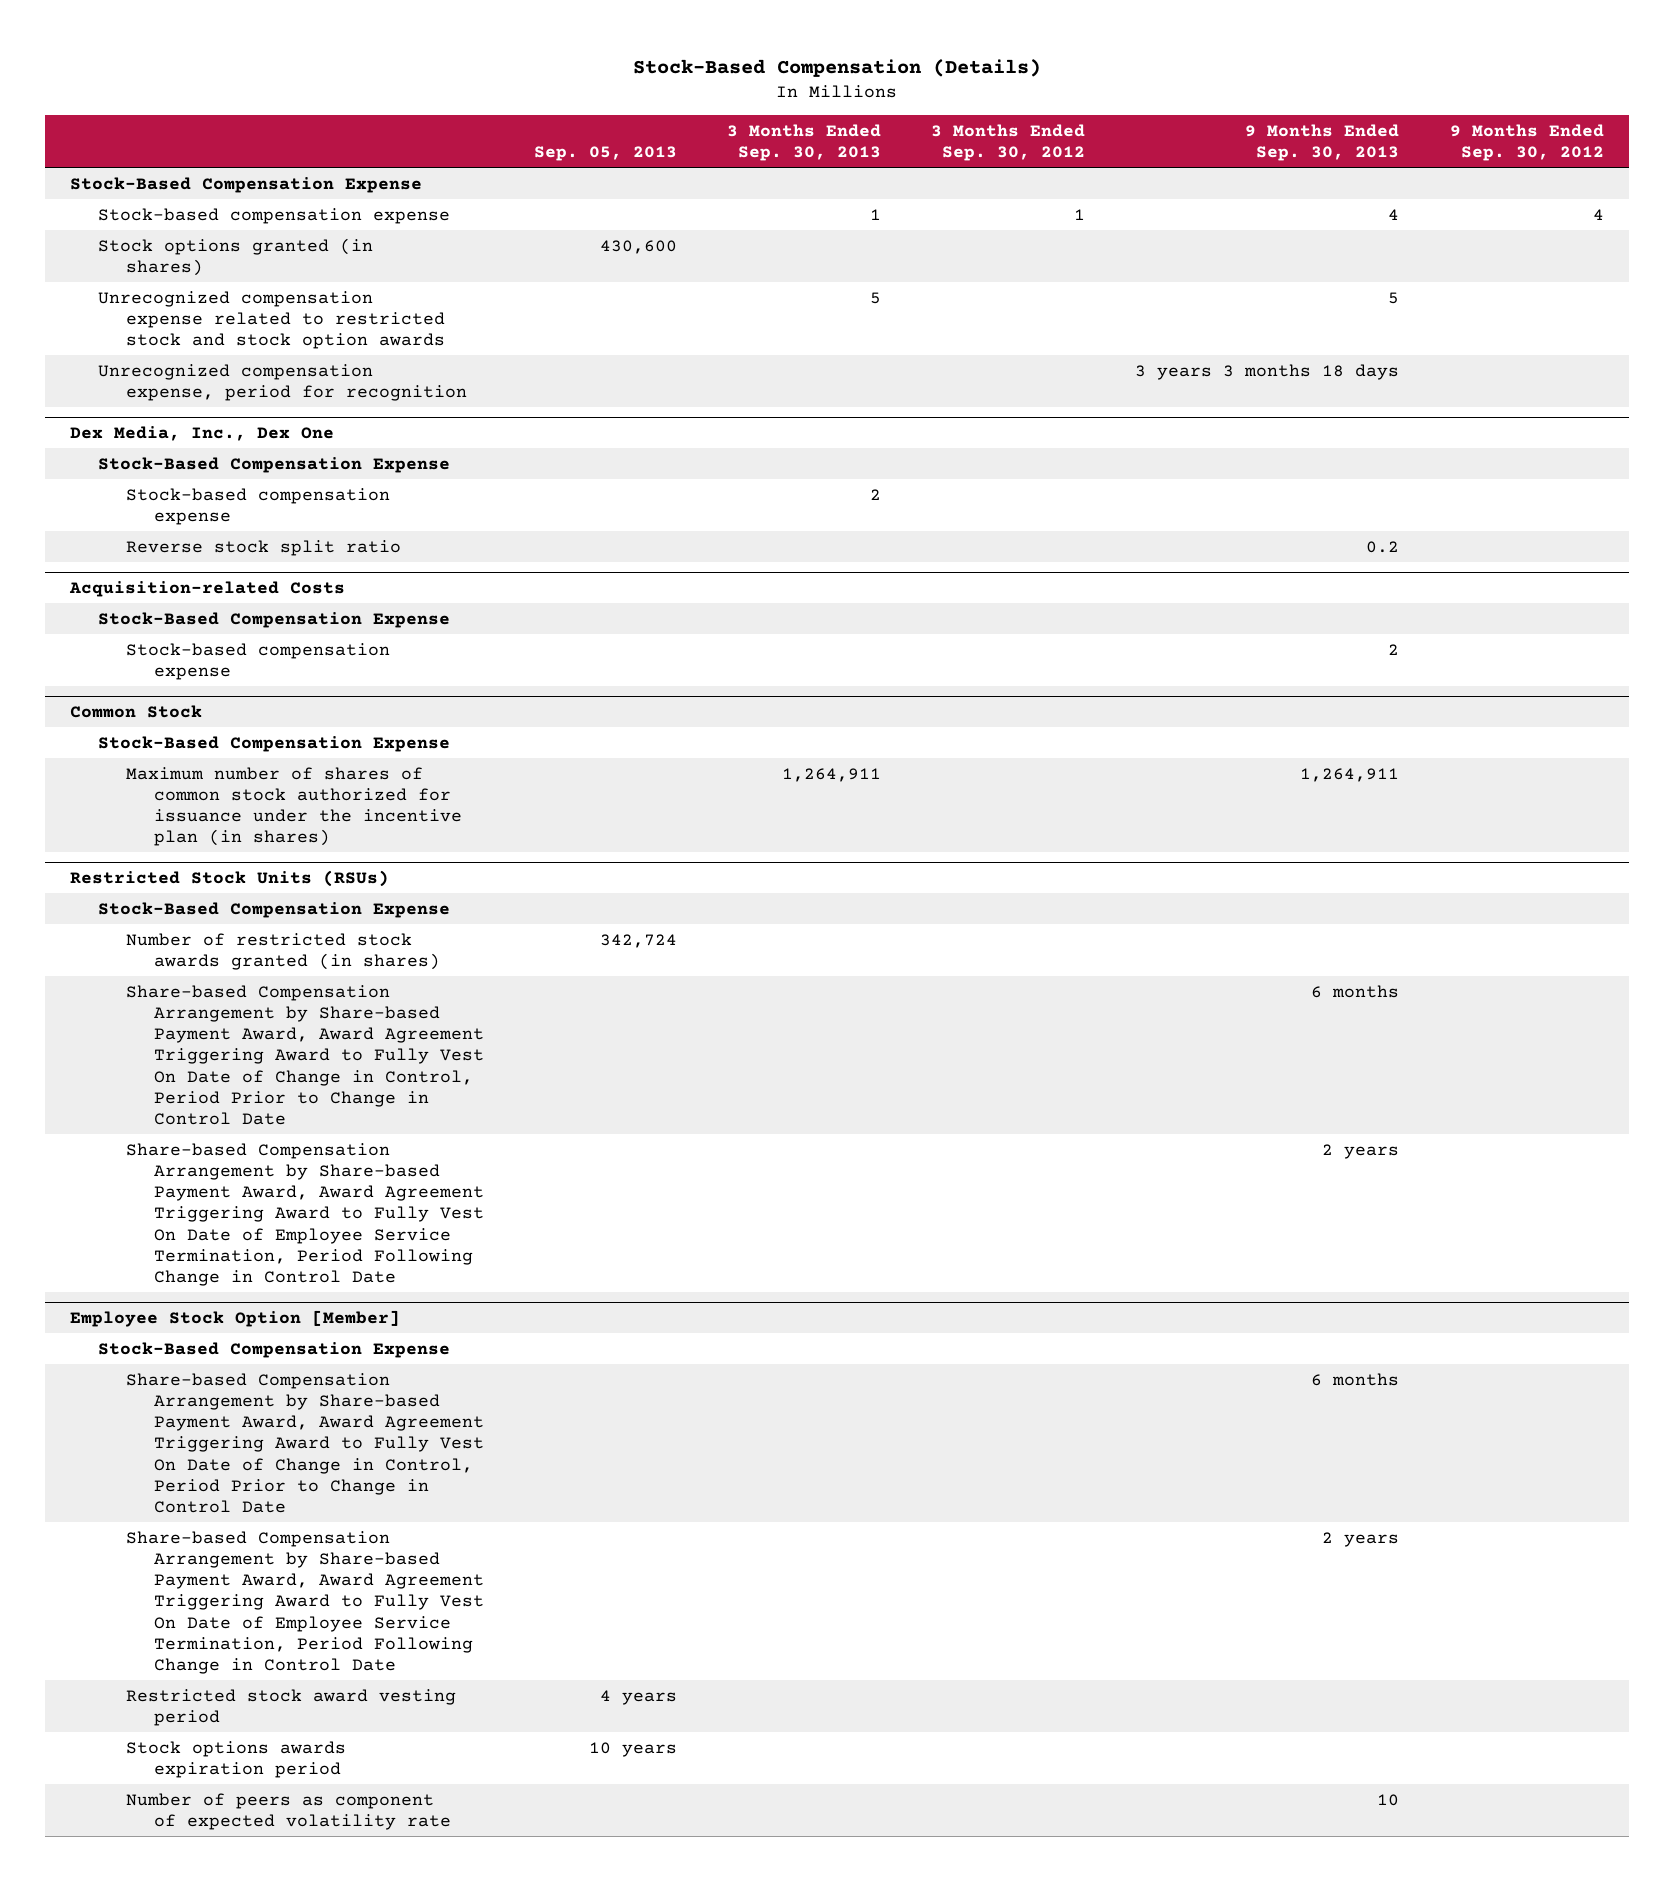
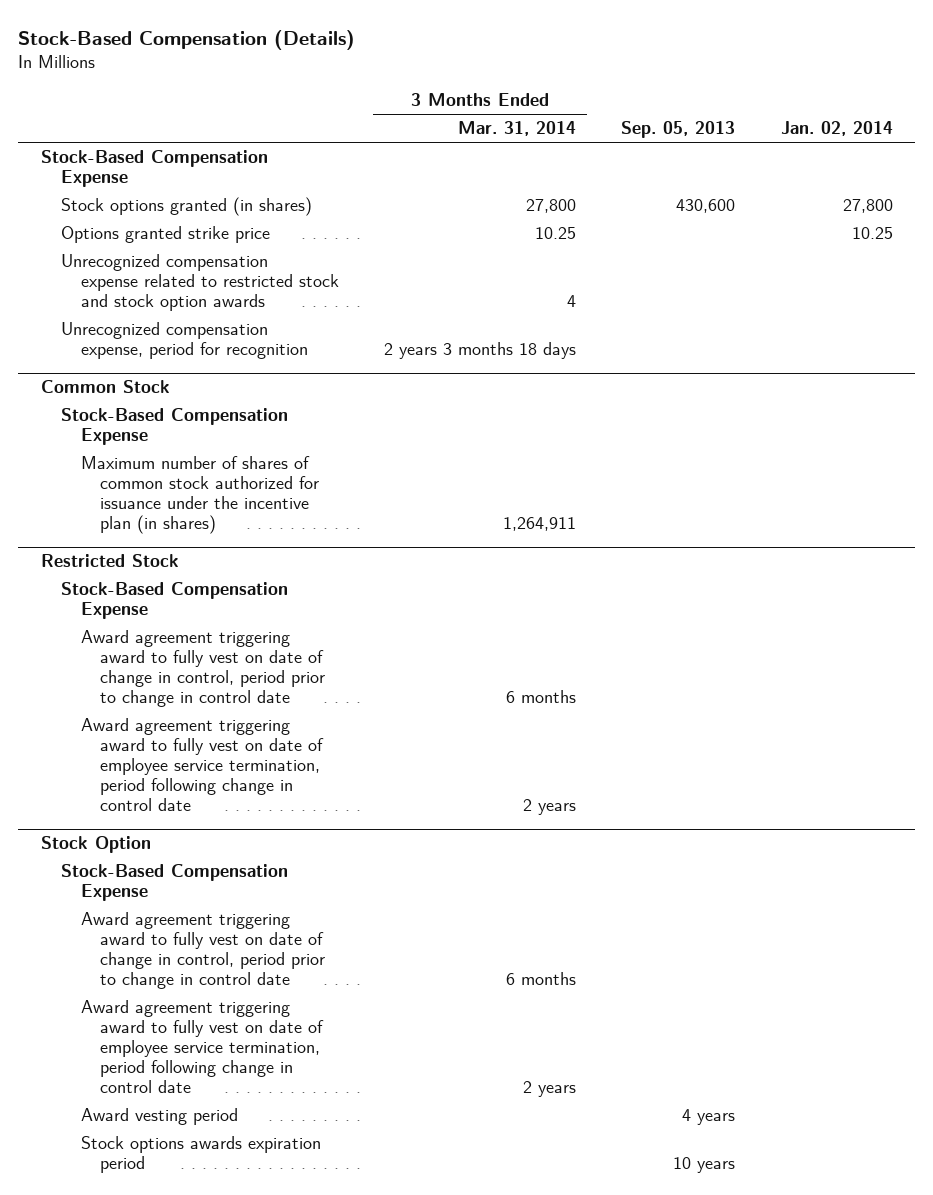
- | Sep. 05, 2013 | 3 Months Ended Sep. 30, 2013 | 3 Months Ended Sep. 30, 2012 | 9 Months Ended Sep. 30, 2013 | 9 Months Ended Sep. 30, 2012
+ | 3 Months Ended Mar. 31, 2014 | Sep. 05, 2013 | Jan. 02, 2014
- Stock-based compensation expense | | 1 | 1 | 4 | 4
+ Options granted strike price | 10.25 | | 10.25
- Dex Media, Inc., Dex One
- Stock-Based Compensation Expense
- Stock-based compensation expense | | 2 | | |
- Reverse stock split ratio | | | | 0.2 |
- Acquisition-related Costs
- Stock-Based Compensation Expense
- Stock-based compensation expense | | | | 2 |
- Restricted Stock Units (RSUs)
+ Restricted Stock
- Number of restricted stock awards granted (in shares) | 342,724 | | | |
- Share-based Compensation Arrangement by Share-based Payment Award, Award Agreement Triggering Award to Fully Vest On Date of Change in Control, Period Prior to Change in Control Date | | | | 6 months |
- Share-based Compensation Arrangement by Share-based Payment Award, Award Agreement Triggering Award to Fully Vest On Date of Employee Service Termination, Period Following Change in Control Date | | | | 2 years |
- Employee Stock Option [Member]
+ Award agreement triggering award to fully vest on date of change in control, period prior to change in control date | 6 months | |
+ Award agreement triggering award to fully vest on date of employee service termination, period following change in control date | 2 years | |
+ Stock Option
- Share-based Compensation Arrangement by Share-based Payment Award, Award Agreement Triggering Award to Fully Vest On Date of Change in Control, Period Prior to Change in Control Date | | | | 6 months |
- Share-based Compensation Arrangement by Share-based Payment Award, Award Agreement Triggering Award to Fully Vest On Date of Employee Service Termination, Period Following Change in Control Date | | | | 2 years |
- Restricted stock award vesting period | 4 years | | | |
+ Award agreement triggering award to fully vest on date of change in control, period prior to change in control date | 6 months | |
+ Award agreement triggering award to fully vest on date of employee service termination, period following change in control date | 2 years | |
+ Award vesting period | | 4 years |
- Number of peers as component of expected volatility rate | | | | 10 |

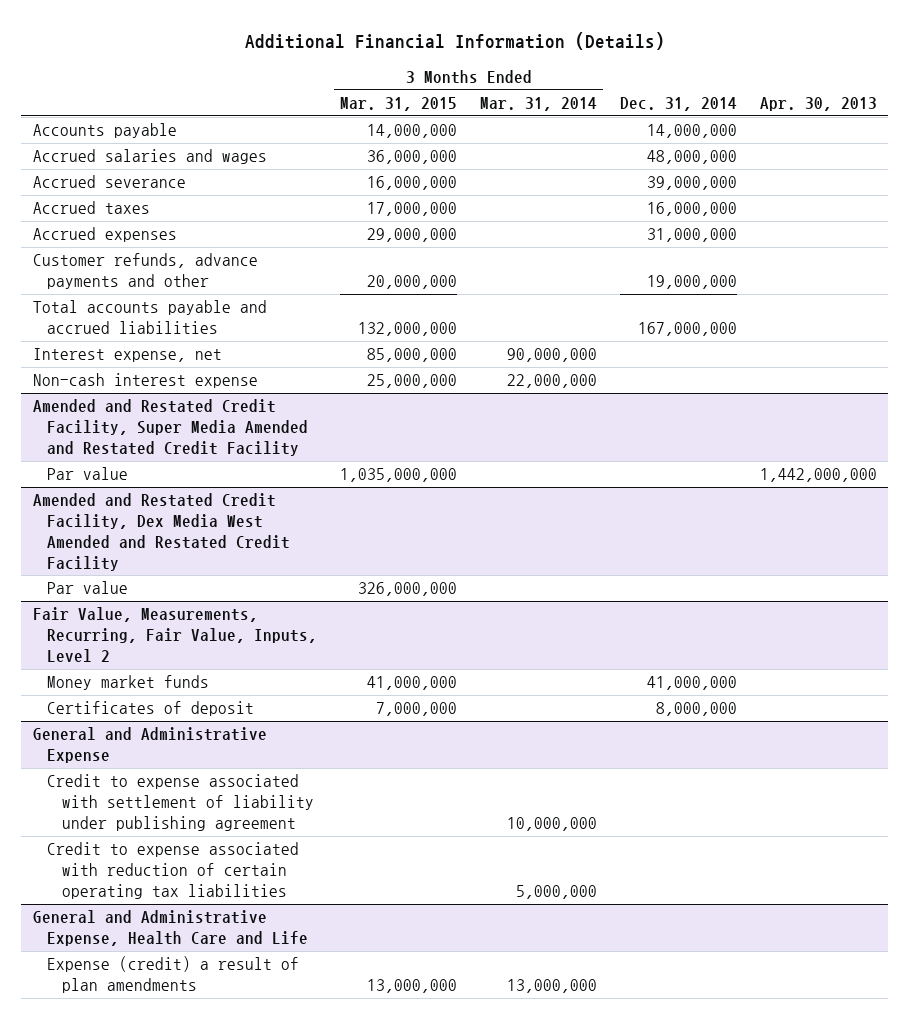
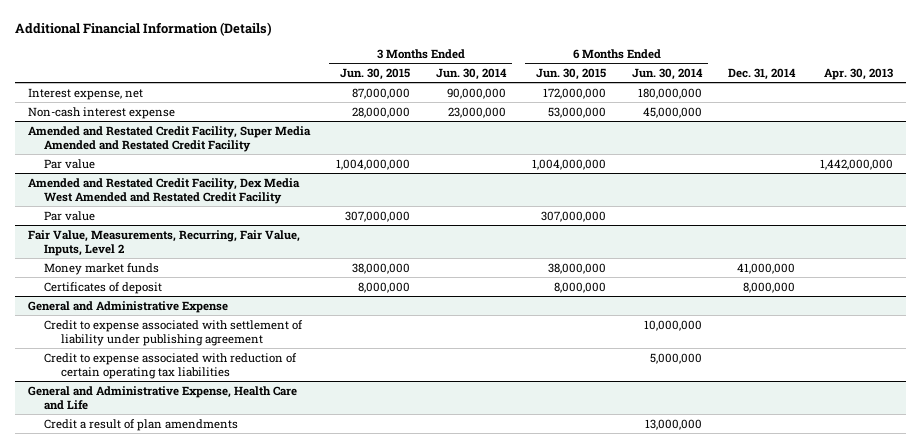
- | 3 Months Ended Mar. 31, 2015 | 3 Months Ended Mar. 31, 2014 | Dec. 31, 2014 | Apr. 30, 2013
+ | 3 Months Ended Jun. 30, 2015 | 3 Months Ended Jun. 30, 2014 | 6 Months Ended Jun. 30, 2015 | 6 Months Ended Jun. 30, 2014 | Dec. 31, 2014 | Apr. 30, 2013
- Accounts payable | 14,000,000 | | 14,000,000 |
- Accrued salaries and wages | 36,000,000 | | 48,000,000 |
- Accrued severance | 16,000,000 | | 39,000,000 |
- Accrued taxes | 17,000,000 | | 16,000,000 |
- Accrued expenses | 29,000,000 | | 31,000,000 |
- Customer refunds, advance payments and other | 20,000,000 | | 19,000,000 |
- Total accounts payable and accrued liabilities | 132,000,000 | | 167,000,000 |
@ General and Administrative Expense, Health Care and Life
- Expense (credit) a result of plan amendments | 13,000,000 | 13,000,000 | |
+ Credit a result of plan amendments | | | | 13,000,000 | |

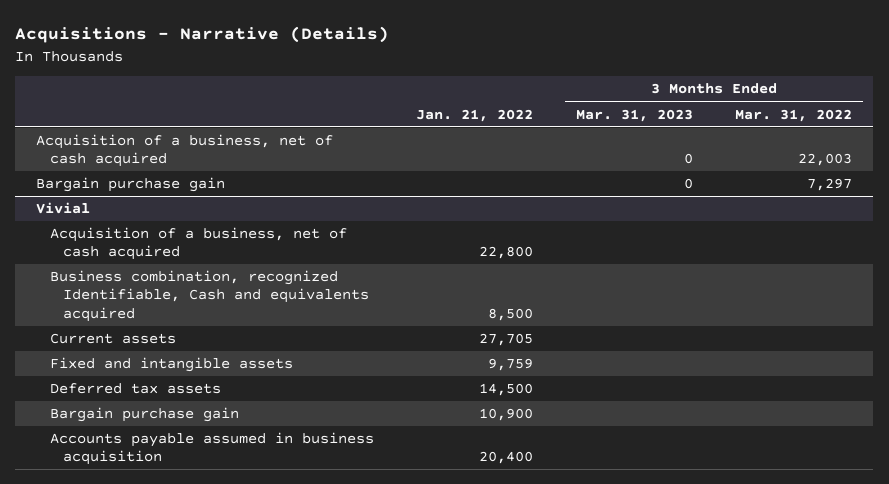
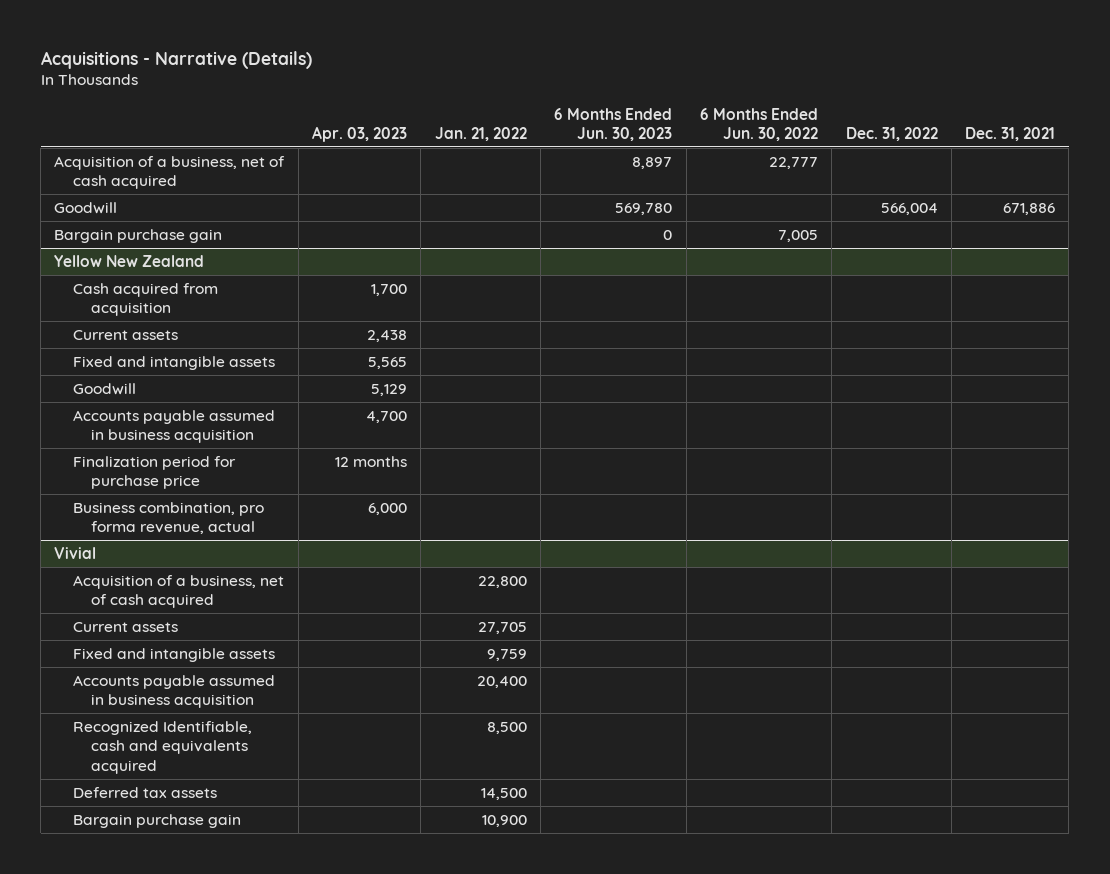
- | Jan. 21, 2022 | 3 Months Ended Mar. 31, 2023 | 3 Months Ended Mar. 31, 2022
+ | Apr. 03, 2023 | Jan. 21, 2022 | 6 Months Ended Jun. 30, 2023 | 6 Months Ended Jun. 30, 2022 | Dec. 31, 2022 | Dec. 31, 2021
+ Goodwill | | | 569,780 | | 566,004 | 671,886
+ Yellow New Zealand
+ Cash acquired from acquisition | 1,700 | | | | |
+ Current assets | 2,438 | | | | |
+ Fixed and intangible assets | 5,565 | | | | |
+ Goodwill | 5,129 | | | | |
+ Accounts payable assumed in business acquisition | 4,700 | | | | |
+ Finalization period for purchase price | 12 months | | | | |
+ Business combination, pro forma revenue, actual | 6,000 | | | | |
@ Vivial
- Business combination, recognized Identifiable, Cash and equivalents acquired | 8,500 | |
moved up: Accounts payable assumed in business acquisition | | 20,400 | | | |
+ Recognized Identifiable, cash and equivalents acquired | | 8,500 | | | |

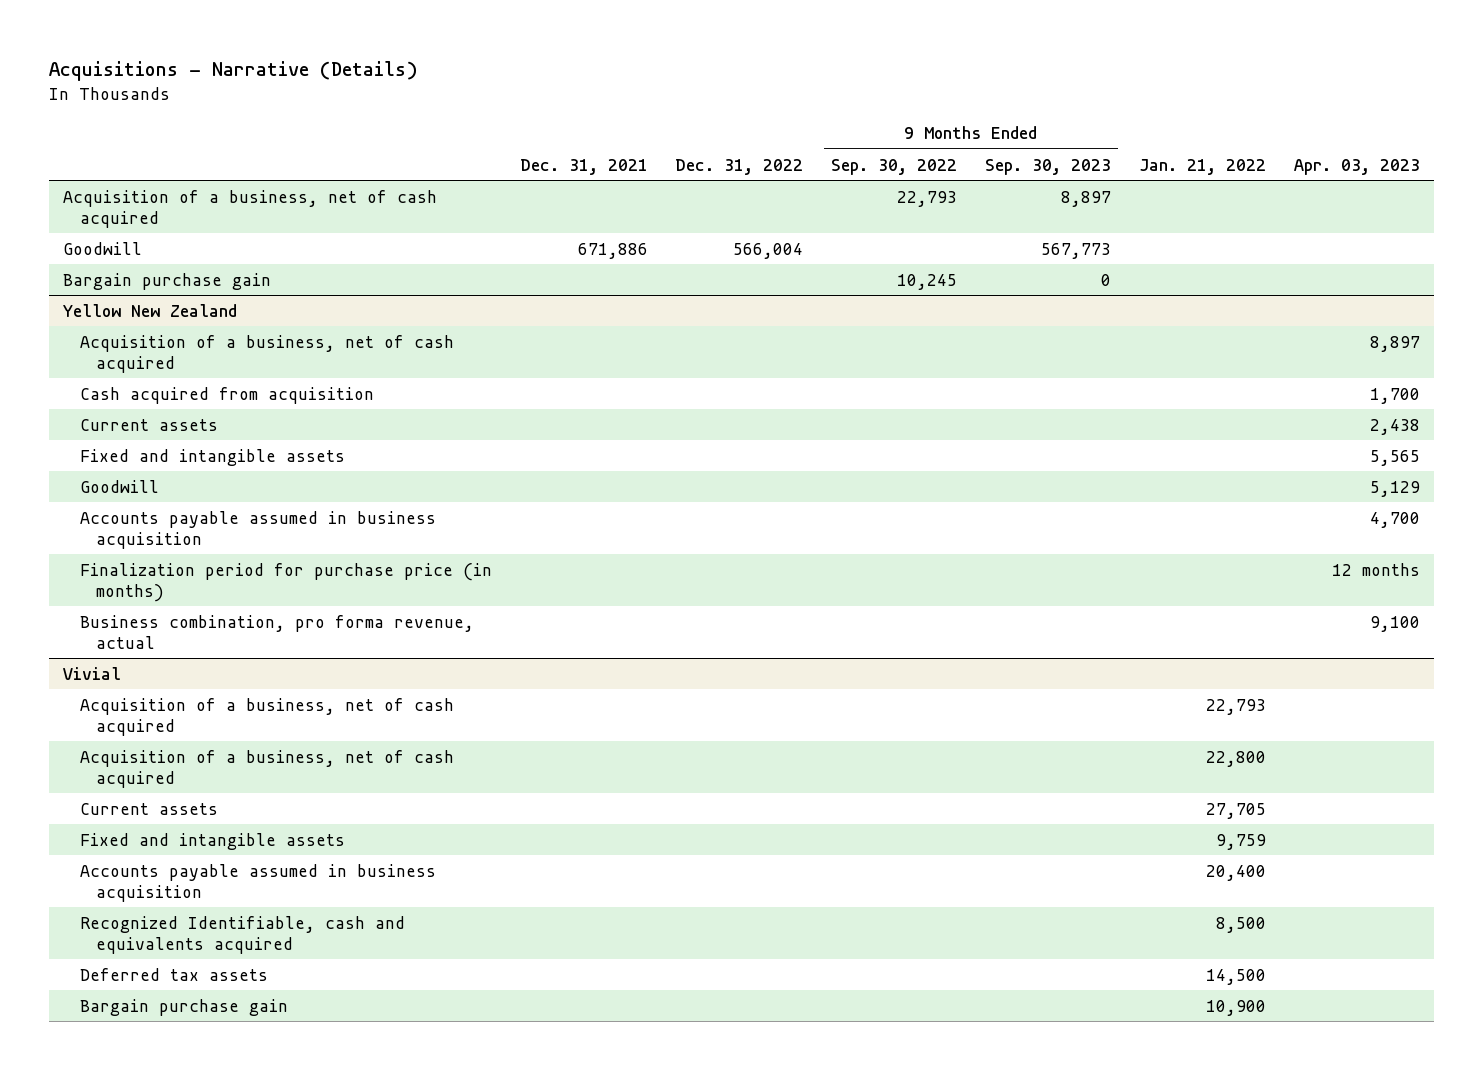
- | Apr. 03, 2023 | Jan. 21, 2022 | 6 Months Ended Jun. 30, 2023 | 6 Months Ended Jun. 30, 2022 | Dec. 31, 2022 | Dec. 31, 2021
+ | Dec. 31, 2021 | Dec. 31, 2022 | 9 Months Ended Sep. 30, 2022 | 9 Months Ended Sep. 30, 2023 | Jan. 21, 2022 | Apr. 03, 2023
@ Yellow New Zealand
+ Acquisition of a business, net of cash acquired | | | | | | 8,897
- Finalization period for purchase price | 12 months | | | | |
- Business combination, pro forma revenue, actual | 6,000 | | | | |
+ Finalization period for purchase price (in months) | | | | | | 12 months
+ Business combination, pro forma revenue, actual | | | | | | 9,100
@ Vivial
+ Acquisition of a business, net of cash acquired | | | | | 22,793 |

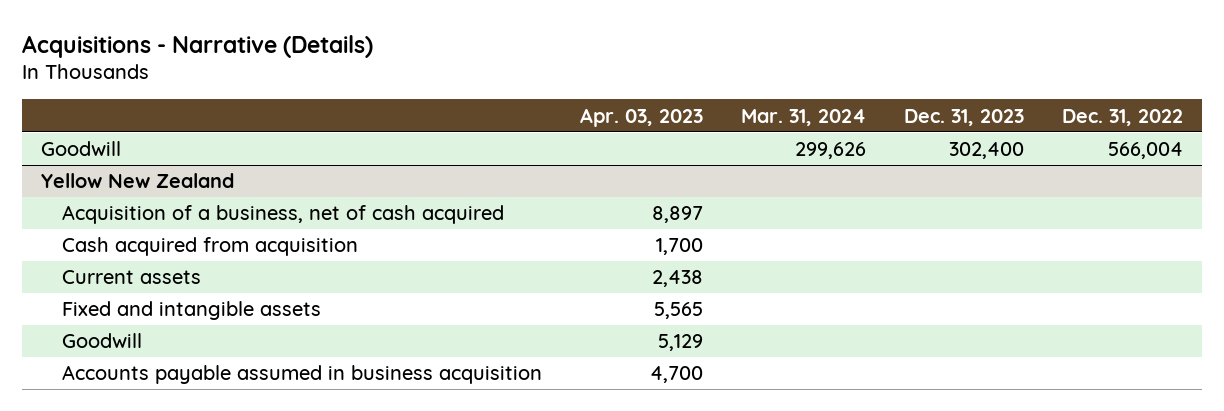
- | Dec. 31, 2021 | Dec. 31, 2022 | 9 Months Ended Sep. 30, 2022 | 9 Months Ended Sep. 30, 2023 | Jan. 21, 2022 | Apr. 03, 2023
+ | Apr. 03, 2023 | Mar. 31, 2024 | Dec. 31, 2023 | Dec. 31, 2022
- Acquisition of a business, net of cash acquired | | | 22,793 | 8,897 | |
- Bargain purchase gain | | | 10,245 | 0 | |
@ Yellow New Zealand
- Finalization period for purchase price (in months) | | | | | | 12 months
- Business combination, pro forma revenue, actual | | | | | | 9,100
- Vivial
- Acquisition of a business, net of cash acquired | | | | | 22,793 |
- Acquisition of a business, net of cash acquired | | | | | 22,800 |
- Current assets | | | | | 27,705 |
- Fixed and intangible assets | | | | | 9,759 |
- Accounts payable assumed in business acquisition | | | | | 20,400 |
- Recognized Identifiable, cash and equivalents acquired | | | | | 8,500 |
- Deferred tax assets | | | | | 14,500 |
- Bargain purchase gain | | | | | 10,900 |

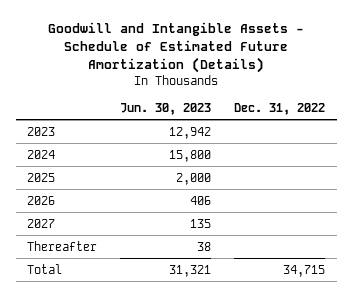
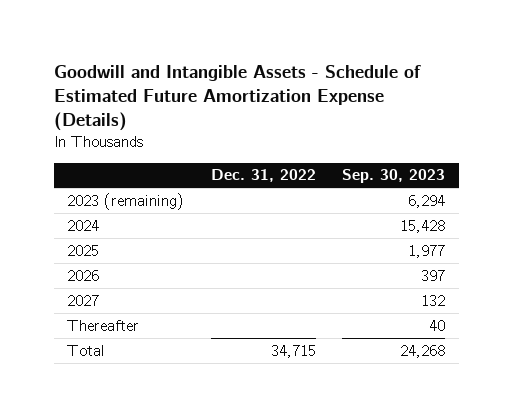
- Goodwill and Intangible Assets - Schedule of Estimated Future Amortization (Details)
+ Goodwill and Intangible Assets - Schedule of Estimated Future Amortization Expense (Details)
- | Jun. 30, 2023 | Dec. 31, 2022
+ | Dec. 31, 2022 | Sep. 30, 2023
- 2023 | 12,942 |
+ 2023 (remaining) | | 6,294

